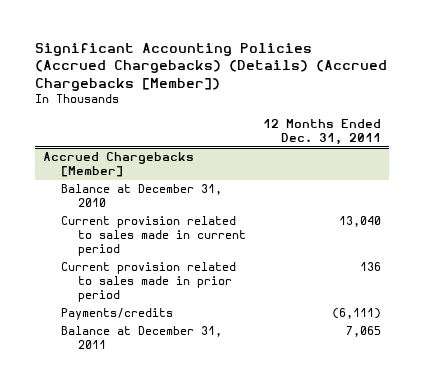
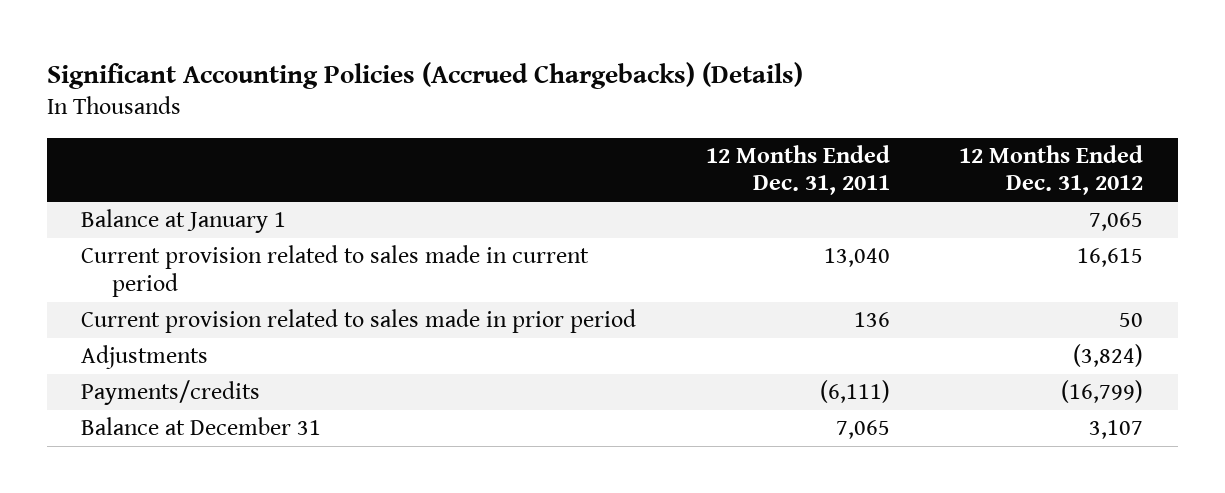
- Significant Accounting Policies (Accrued Chargebacks) (Details) (Accrued Chargebacks [Member])
+ Significant Accounting Policies (Accrued Chargebacks) (Details)
- | 12 Months Ended Dec. 31, 2011
+ | 12 Months Ended Dec. 31, 2011 | 12 Months Ended Dec. 31, 2012
- Accrued Chargebacks [Member]
- Balance at December 31, 2010
+ Balance at January 1 | | 7,065
+ Adjustments | | (3,824)
- Balance at December 31, 2011 | 7,065
+ Balance at December 31 | 7,065 | 3,107

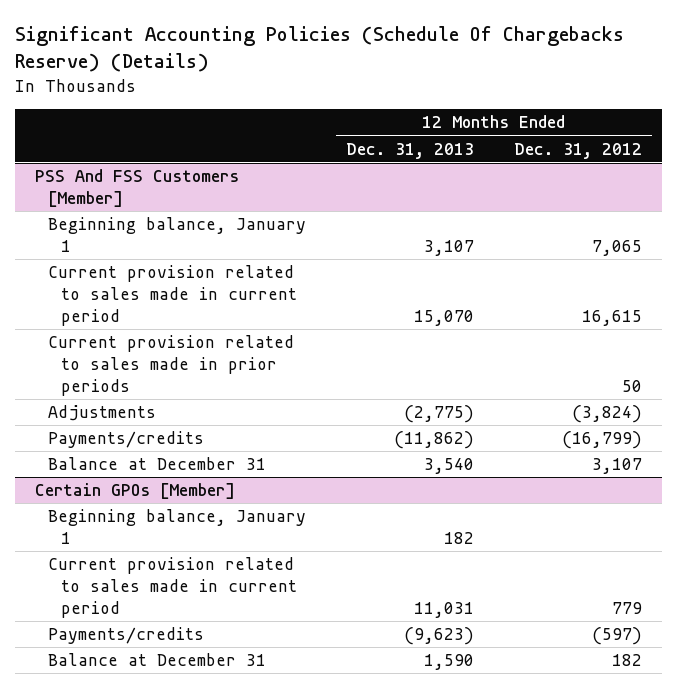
- Significant Accounting Policies (Accrued Chargebacks) (Details)
+ Significant Accounting Policies (Schedule Of Chargebacks Reserve) (Details)
- | 12 Months Ended Dec. 31, 2011 | 12 Months Ended Dec. 31, 2012
+ | 12 Months Ended Dec. 31, 2013 | 12 Months Ended Dec. 31, 2012
- Balance at January 1 | | 7,065
+ PSS And FSS Customers [Member]
+ Beginning balance, January 1 | 3,107 | 7,065
- Current provision related to sales made in prior period | 136 | 50
+ Current provision related to sales made in prior periods | | 50
+ Certain GPOs [Member]
+ Beginning balance, January 1 | 182 |
+ Current provision related to sales made in current period | 11,031 | 779
+ Payments/credits | (9,623) | (597)
+ Balance at December 31 | 1,590 | 182

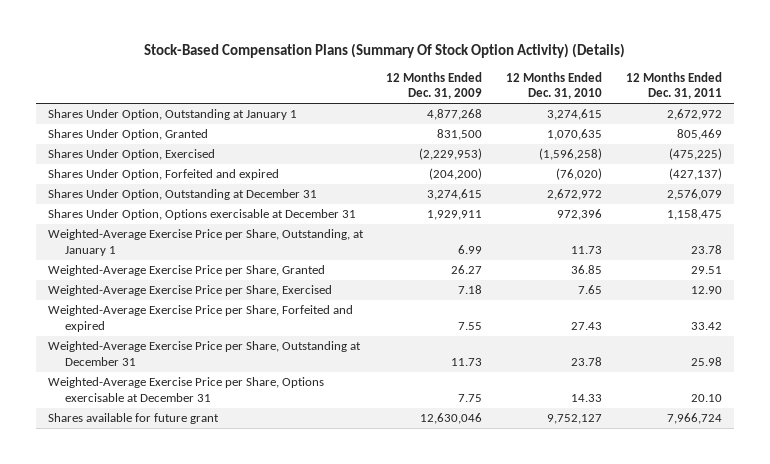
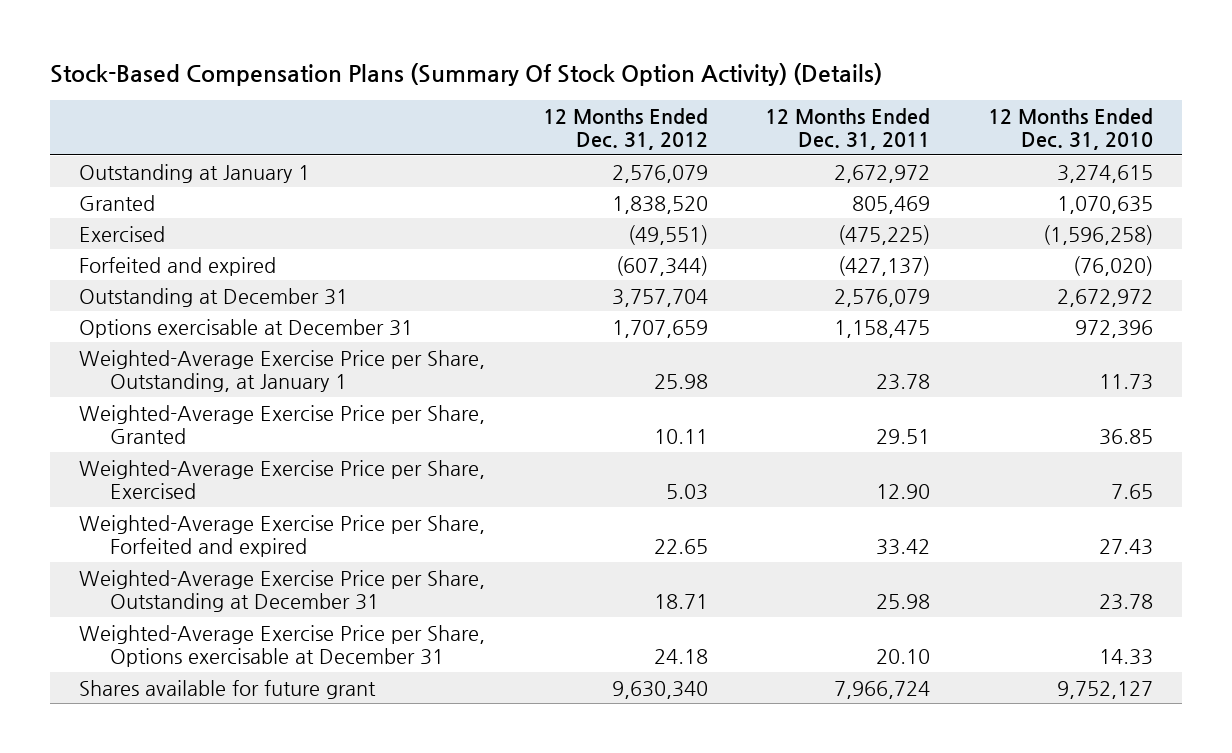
- | 12 Months Ended Dec. 31, 2009 | 12 Months Ended Dec. 31, 2010 | 12 Months Ended Dec. 31, 2011
+ | 12 Months Ended Dec. 31, 2012 | 12 Months Ended Dec. 31, 2011 | 12 Months Ended Dec. 31, 2010
- Shares Under Option, Outstanding at January 1 | 4,877,268 | 3,274,615 | 2,672,972
- Shares Under Option, Granted | 831,500 | 1,070,635 | 805,469
- Shares Under Option, Exercised | (2,229,953) | (1,596,258) | (475,225)
- Shares Under Option, Forfeited and expired | (204,200) | (76,020) | (427,137)
- Shares Under Option, Outstanding at December 31 | 3,274,615 | 2,672,972 | 2,576,079
- Shares Under Option, Options exercisable at December 31 | 1,929,911 | 972,396 | 1,158,475
+ Outstanding at January 1 | 2,576,079 | 2,672,972 | 3,274,615
+ Granted | 1,838,520 | 805,469 | 1,070,635
+ Exercised | (49,551) | (475,225) | (1,596,258)
+ Forfeited and expired | (607,344) | (427,137) | (76,020)
+ Outstanding at December 31 | 3,757,704 | 2,576,079 | 2,672,972
+ Options exercisable at December 31 | 1,707,659 | 1,158,475 | 972,396

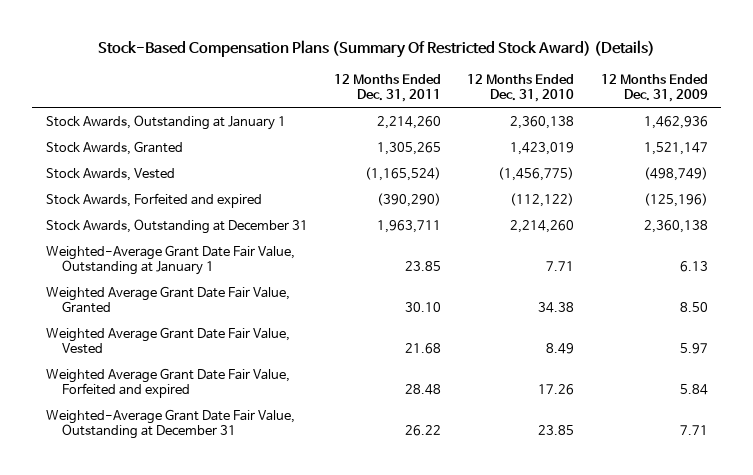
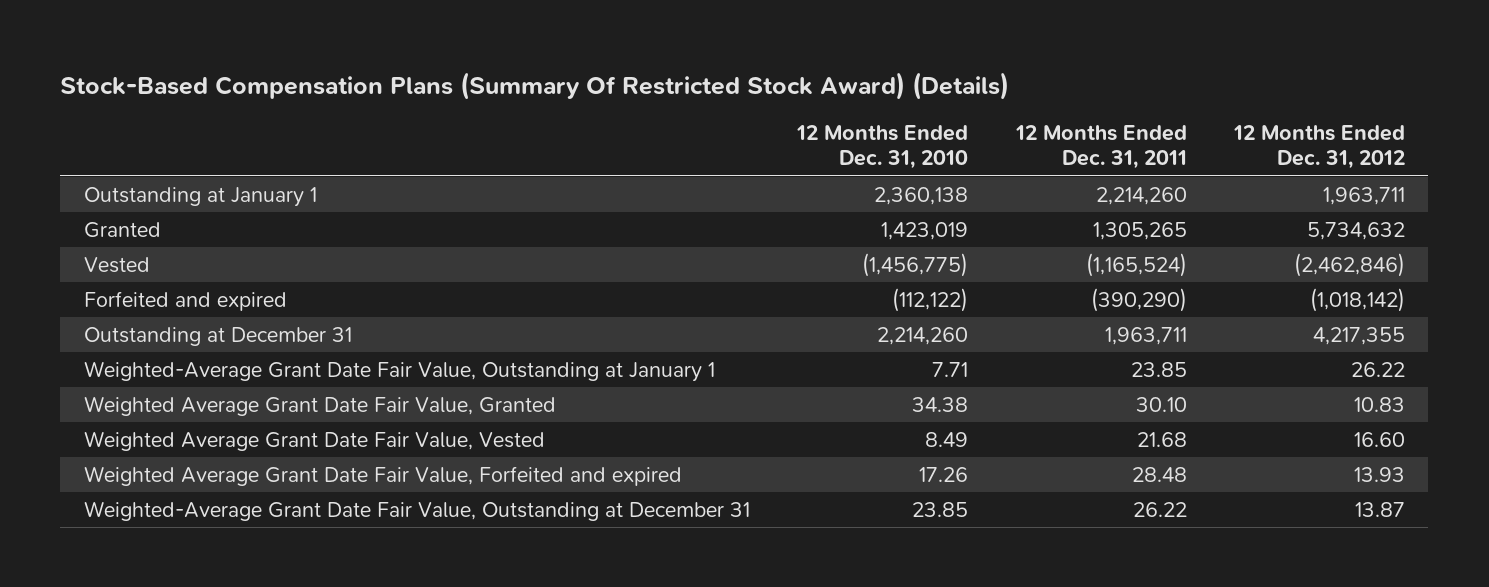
- | 12 Months Ended Dec. 31, 2011 | 12 Months Ended Dec. 31, 2010 | 12 Months Ended Dec. 31, 2009
+ | 12 Months Ended Dec. 31, 2010 | 12 Months Ended Dec. 31, 2011 | 12 Months Ended Dec. 31, 2012
- Stock Awards, Outstanding at January 1 | 2,214,260 | 2,360,138 | 1,462,936
- Stock Awards, Granted | 1,305,265 | 1,423,019 | 1,521,147
- Stock Awards, Vested | (1,165,524) | (1,456,775) | (498,749)
- Stock Awards, Forfeited and expired | (390,290) | (112,122) | (125,196)
- Stock Awards, Outstanding at December 31 | 1,963,711 | 2,214,260 | 2,360,138
+ Outstanding at January 1 | 2,360,138 | 2,214,260 | 1,963,711
+ Granted | 1,423,019 | 1,305,265 | 5,734,632
+ Vested | (1,456,775) | (1,165,524) | (2,462,846)
+ Forfeited and expired | (112,122) | (390,290) | (1,018,142)
+ Outstanding at December 31 | 2,214,260 | 1,963,711 | 4,217,355

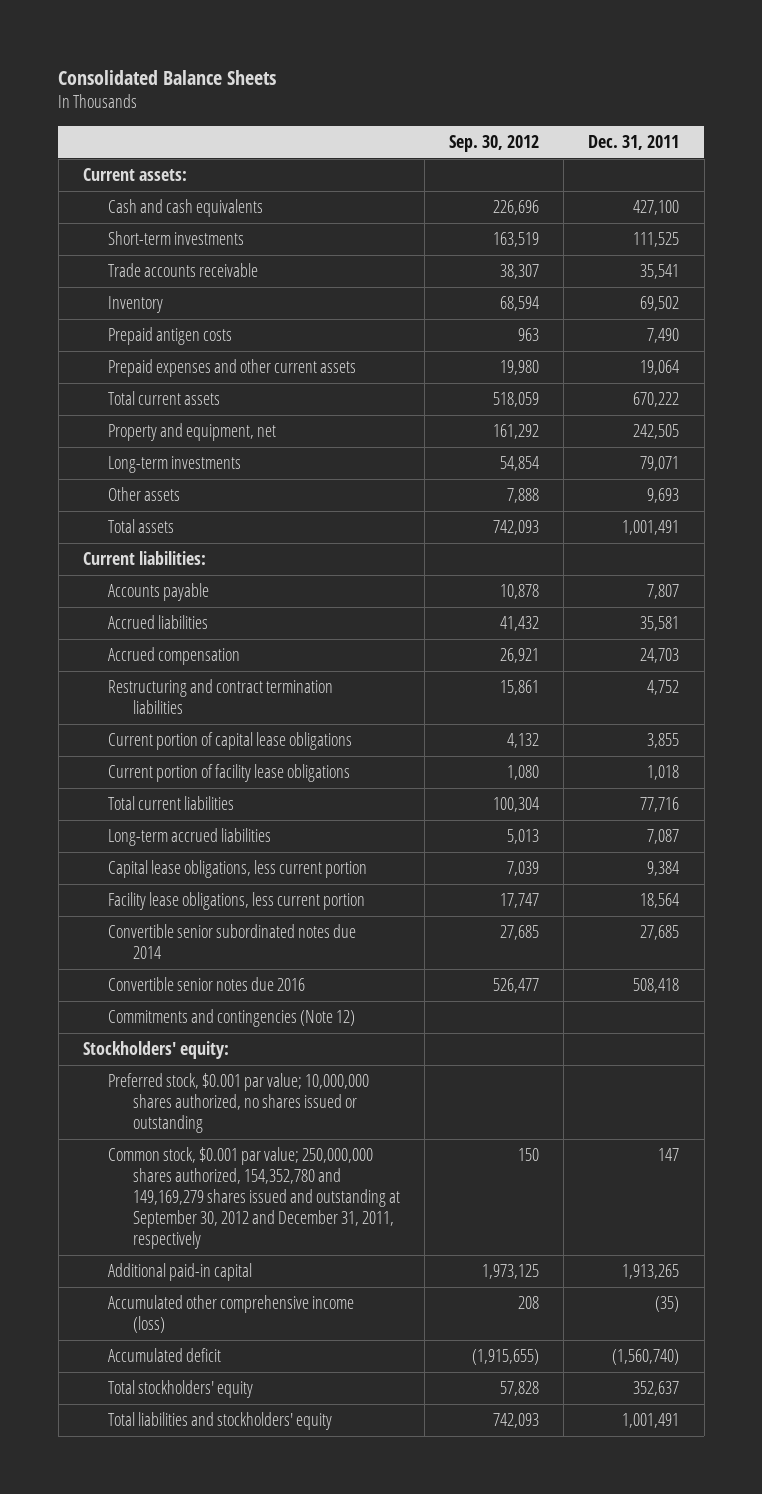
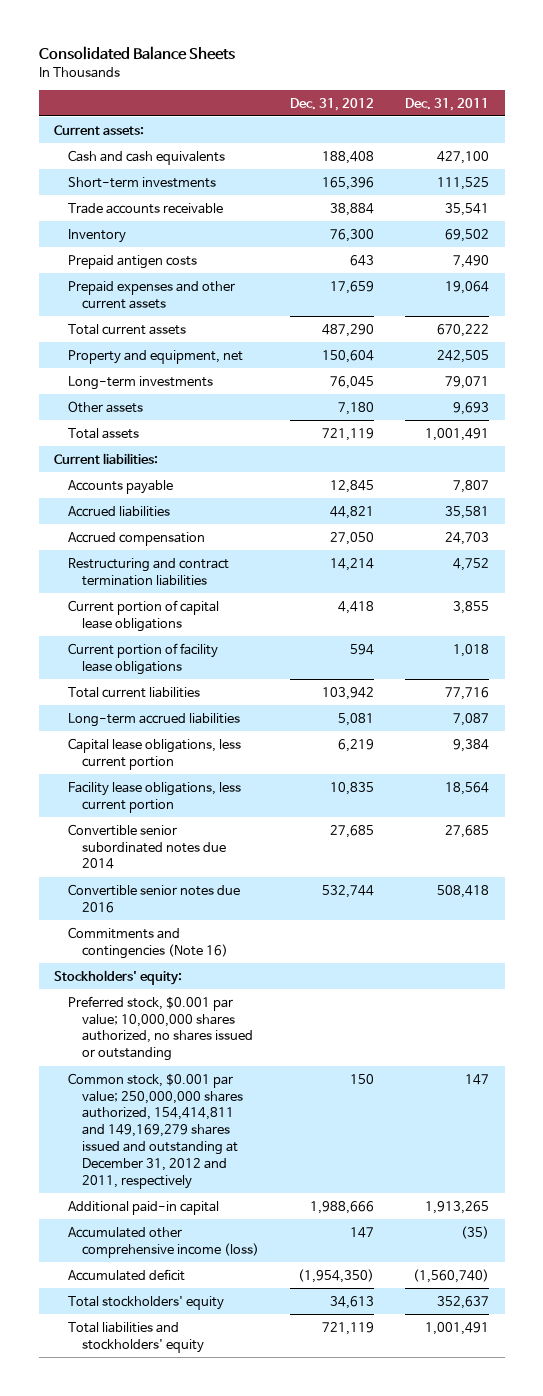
- | Sep. 30, 2012 | Dec. 31, 2011
+ | Dec. 31, 2012 | Dec. 31, 2011
- Commitments and contingencies (Note 12)
+ Commitments and contingencies (Note 16)
- Common stock, $0.001 par value; 250,000,000 shares authorized, 154,352,780 and 149,169,279 shares issued and outstanding at September 30, 2012 and December 31, 2011, respectively | 150 | 147
+ Common stock, $0.001 par value; 250,000,000 shares authorized, 154,414,811 and 149,169,279 shares issued and outstanding at December 31, 2012 and 2011, respectively | 150 | 147

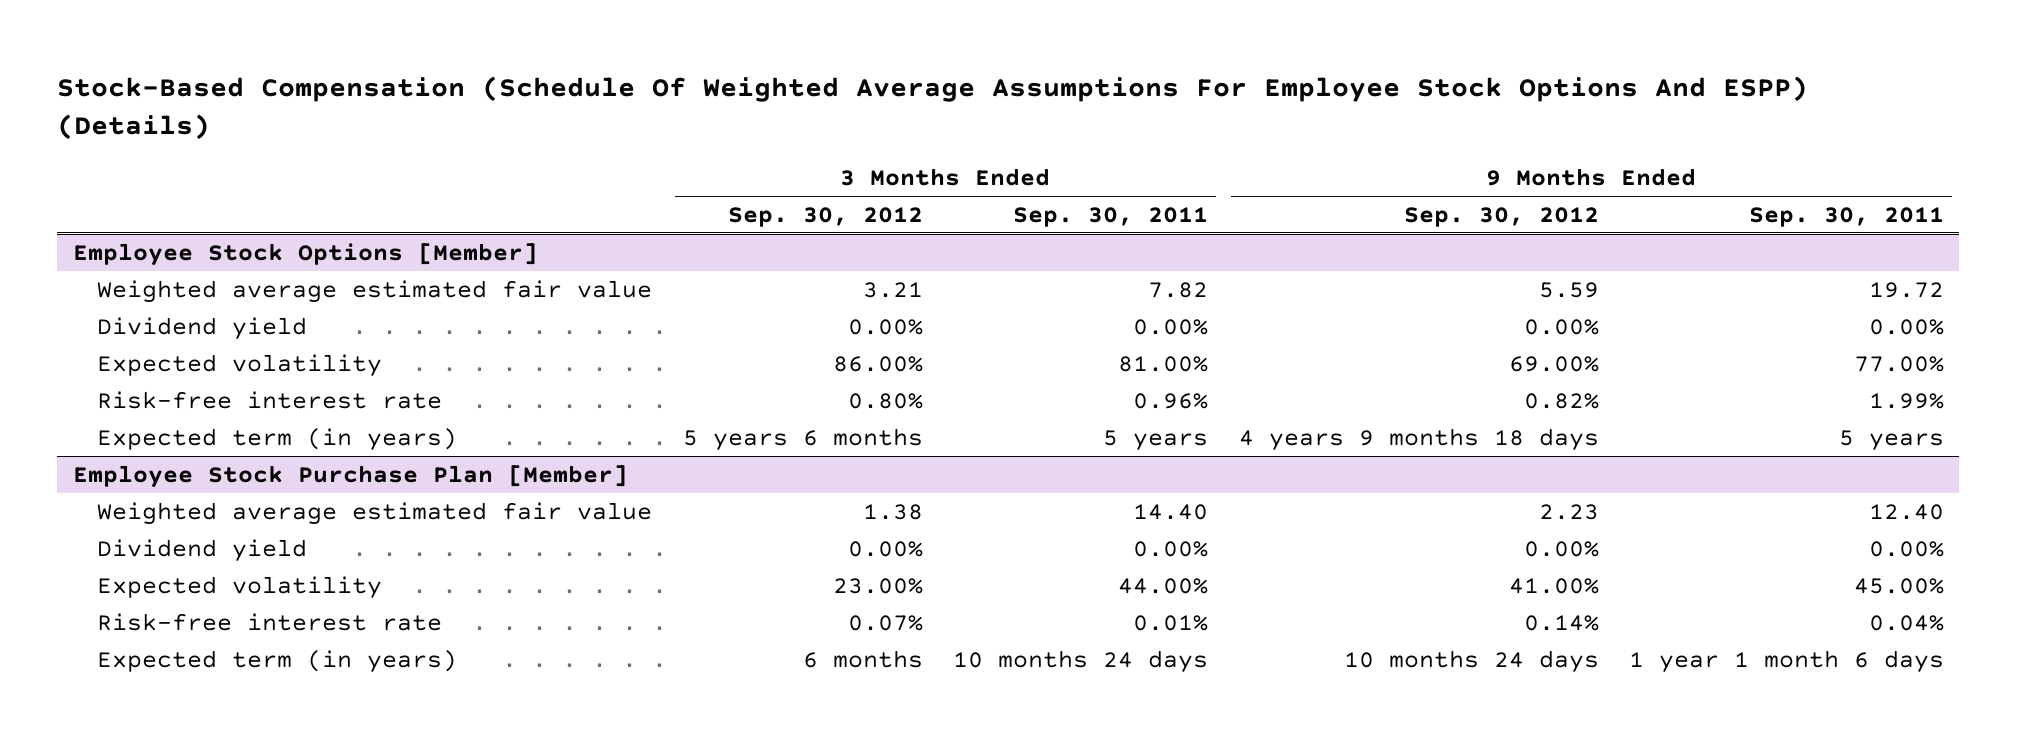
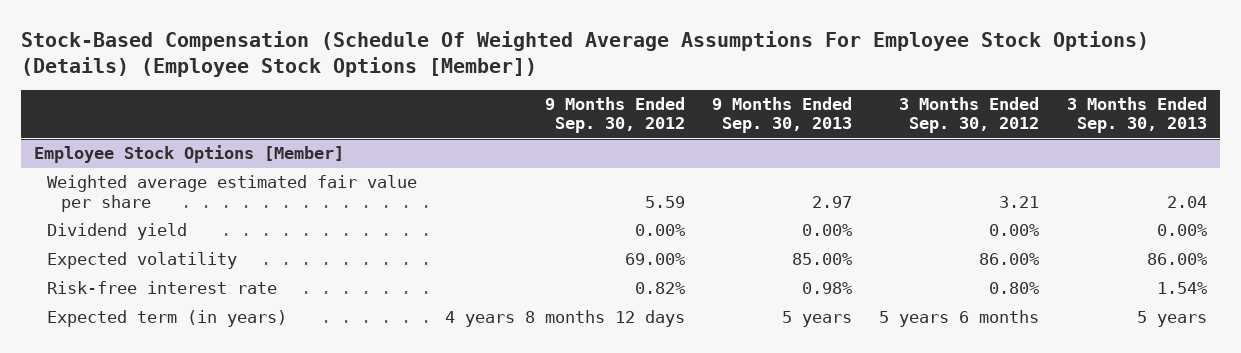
- Stock-Based Compensation (Schedule Of Weighted Average Assumptions For Employee Stock Options And ESPP) (Details)
+ Stock-Based Compensation (Schedule Of Weighted Average Assumptions For Employee Stock Options) (Details) (Employee Stock Options [Member])
- | 3 Months Ended Sep. 30, 2012 | 3 Months Ended Sep. 30, 2011 | 9 Months Ended Sep. 30, 2012 | 9 Months Ended Sep. 30, 2011
+ | 9 Months Ended Sep. 30, 2012 | 9 Months Ended Sep. 30, 2013 | 3 Months Ended Sep. 30, 2012 | 3 Months Ended Sep. 30, 2013
@ Employee Stock Options [Member]
- Weighted average estimated fair value | 3.21 | 7.82 | 5.59 | 19.72
+ Weighted average estimated fair value per share | 5.59 | 2.97 | 3.21 | 2.04
- Expected term (in years) | 5 years 6 months | 5 years | 4 years 9 months 18 days | 5 years
- Employee Stock Purchase Plan [Member]
- Weighted average estimated fair value | 1.38 | 14.40 | 2.23 | 12.40
- Dividend yield | 0.00% | 0.00% | 0.00% | 0.00%
- Expected volatility | 23.00% | 44.00% | 41.00% | 45.00%
- Risk-free interest rate | 0.07% | 0.01% | 0.14% | 0.04%
- Expected term (in years) | 6 months | 10 months 24 days | 10 months 24 days | 1 year 1 month 6 days
@ Employee Stock Options [Member]
+ Expected term (in years) | 4 years 8 months 12 days | 5 years | 5 years 6 months | 5 years

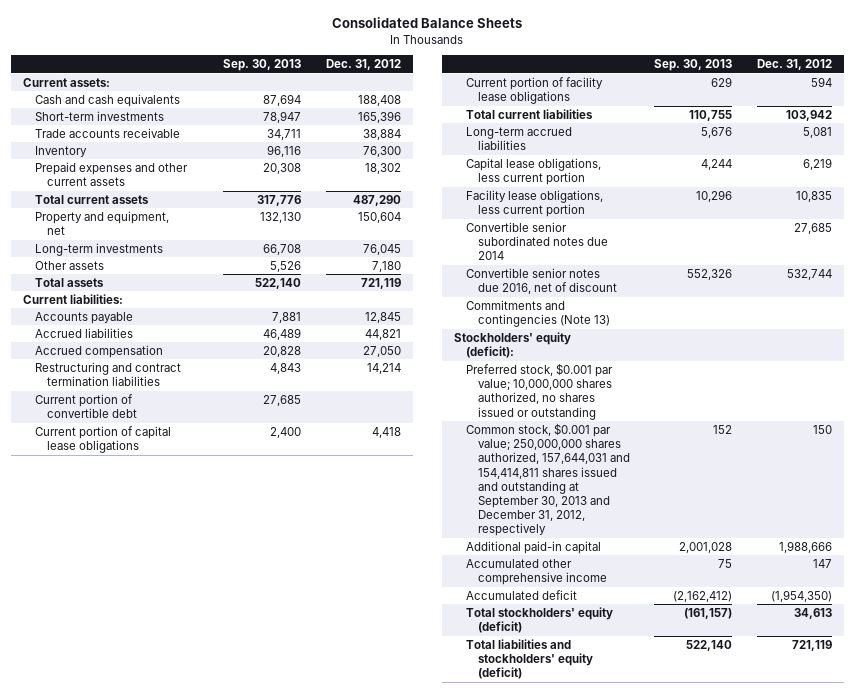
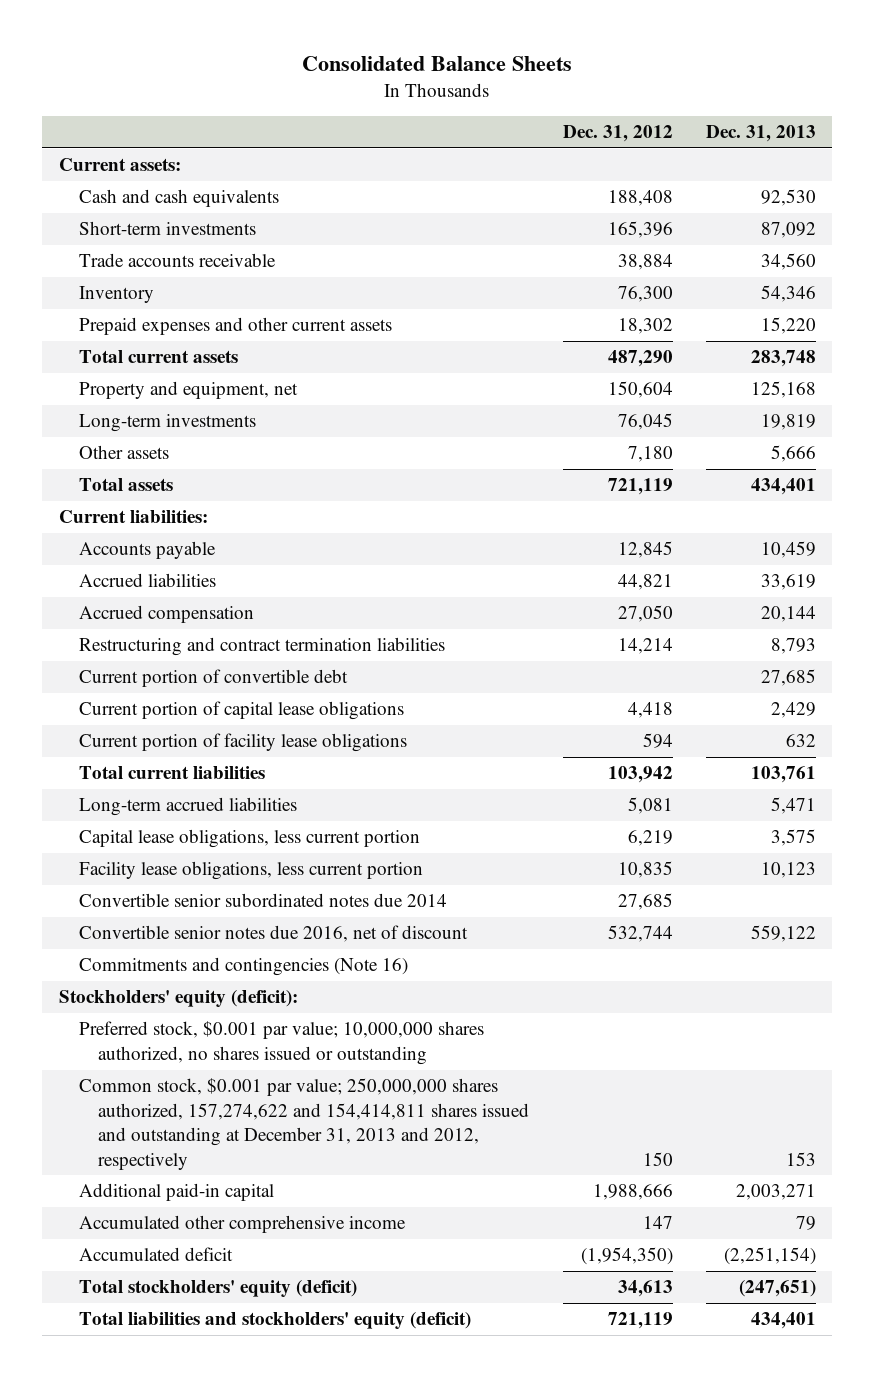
- | Sep. 30, 2013 | Dec. 31, 2012
+ | Dec. 31, 2012 | Dec. 31, 2013
- Commitments and contingencies (Note 13)
+ Commitments and contingencies (Note 16)
- Common stock, $0.001 par value; 250,000,000 shares authorized, 157,644,031 and 154,414,811 shares issued and outstanding at September 30, 2013 and December 31, 2012, respectively | 152 | 150
+ Common stock, $0.001 par value; 250,000,000 shares authorized, 157,274,622 and 154,414,811 shares issued and outstanding at December 31, 2013 and 2012, respectively | 150 | 153

